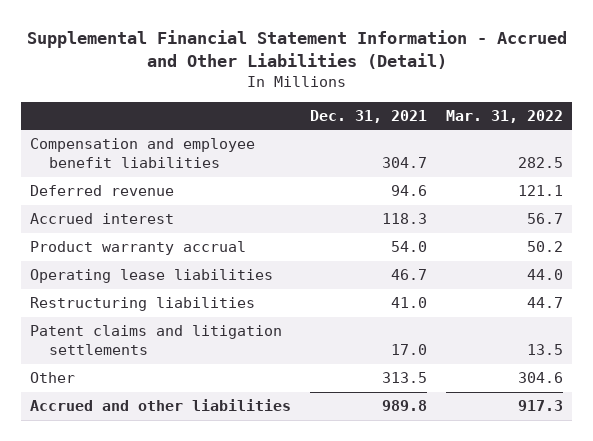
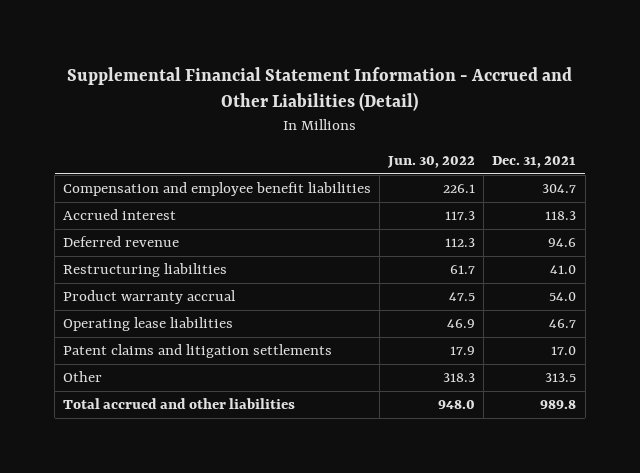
- | Dec. 31, 2021 | Mar. 31, 2022
+ | Jun. 30, 2022 | Dec. 31, 2021
moved down: Deferred revenue | 112.3 | 94.6
moved up: Restructuring liabilities | 61.7 | 41.0
- Accrued and other liabilities | 989.8 | 917.3
+ Total accrued and other liabilities | 948.0 | 989.8

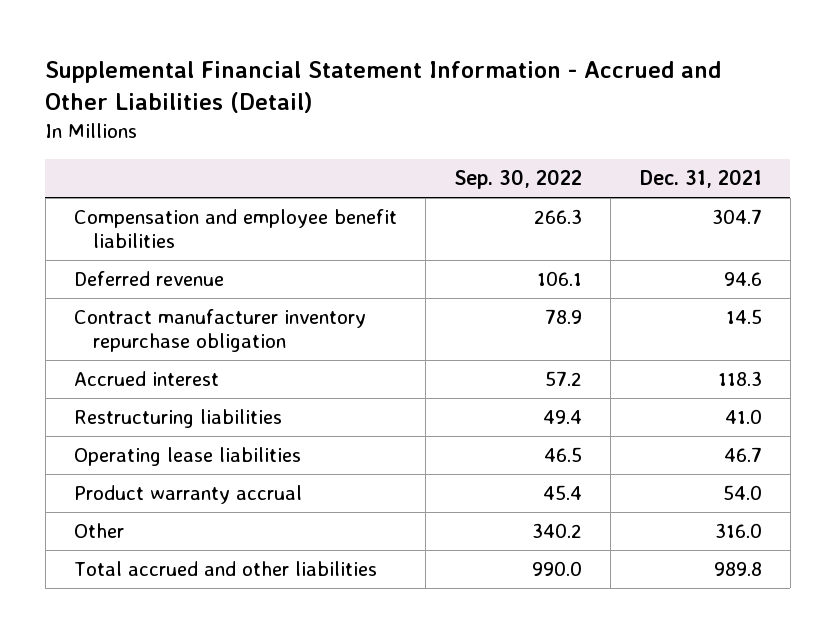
- | Jun. 30, 2022 | Dec. 31, 2021
+ | Sep. 30, 2022 | Dec. 31, 2021
+ Contract manufacturer inventory repurchase obligation | 78.9 | 14.5
moved down: Accrued interest | 57.2 | 118.3
- Patent claims and litigation settlements | 17.9 | 17.0
- Other | 318.3 | 313.5
moved down: Product warranty accrual | 45.4 | 54.0
+ Other | 340.2 | 316.0

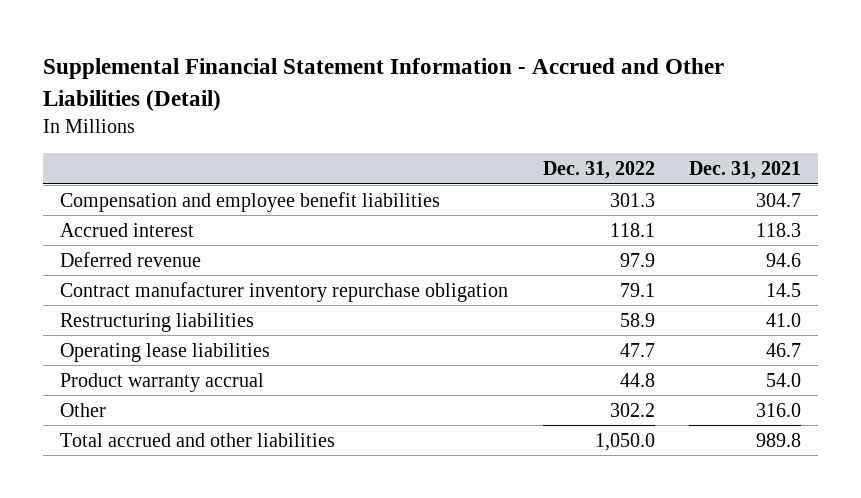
- | Sep. 30, 2022 | Dec. 31, 2021
+ | Dec. 31, 2022 | Dec. 31, 2021
moved up: Accrued interest | 118.1 | 118.3

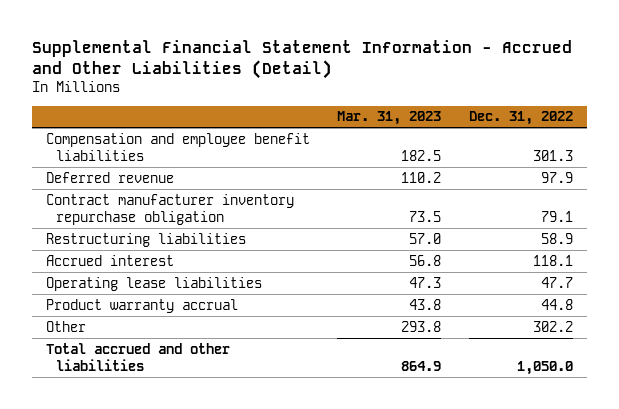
- | Dec. 31, 2022 | Dec. 31, 2021
+ | Mar. 31, 2023 | Dec. 31, 2022
moved down: Accrued interest | 56.8 | 118.1

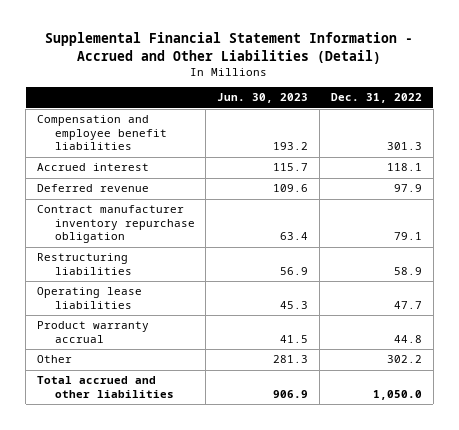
- | Mar. 31, 2023 | Dec. 31, 2022
+ | Jun. 30, 2023 | Dec. 31, 2022
moved up: Accrued interest | 115.7 | 118.1

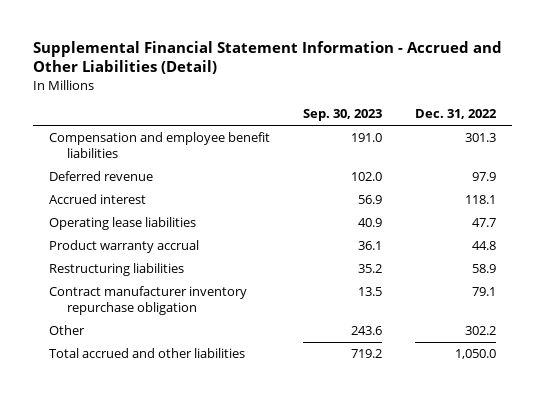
- | Jun. 30, 2023 | Dec. 31, 2022
+ | Sep. 30, 2023 | Dec. 31, 2022
moved down: Accrued interest | 56.9 | 118.1
moved down: Restructuring liabilities | 35.2 | 58.9
moved down: Contract manufacturer inventory repurchase obligation | 13.5 | 79.1

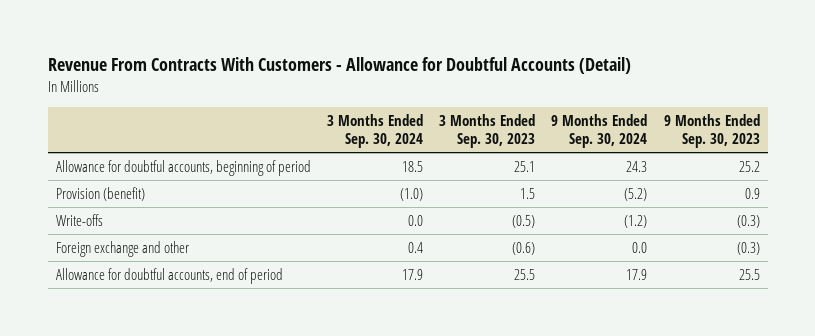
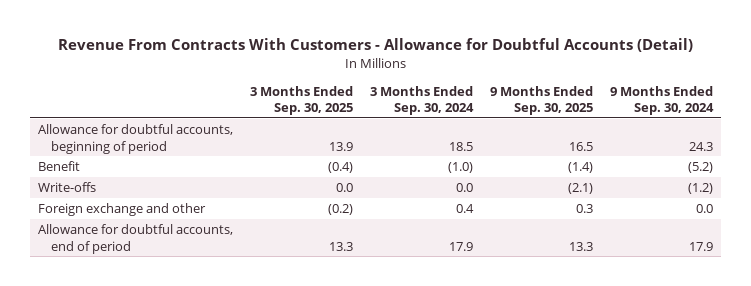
- | 3 Months Ended Sep. 30, 2024 | 3 Months Ended Sep. 30, 2023 | 9 Months Ended Sep. 30, 2024 | 9 Months Ended Sep. 30, 2023
+ | 3 Months Ended Sep. 30, 2025 | 3 Months Ended Sep. 30, 2024 | 9 Months Ended Sep. 30, 2025 | 9 Months Ended Sep. 30, 2024
- Provision (benefit) | (1.0) | 1.5 | (5.2) | 0.9
+ Benefit | (0.4) | (1.0) | (1.4) | (5.2)

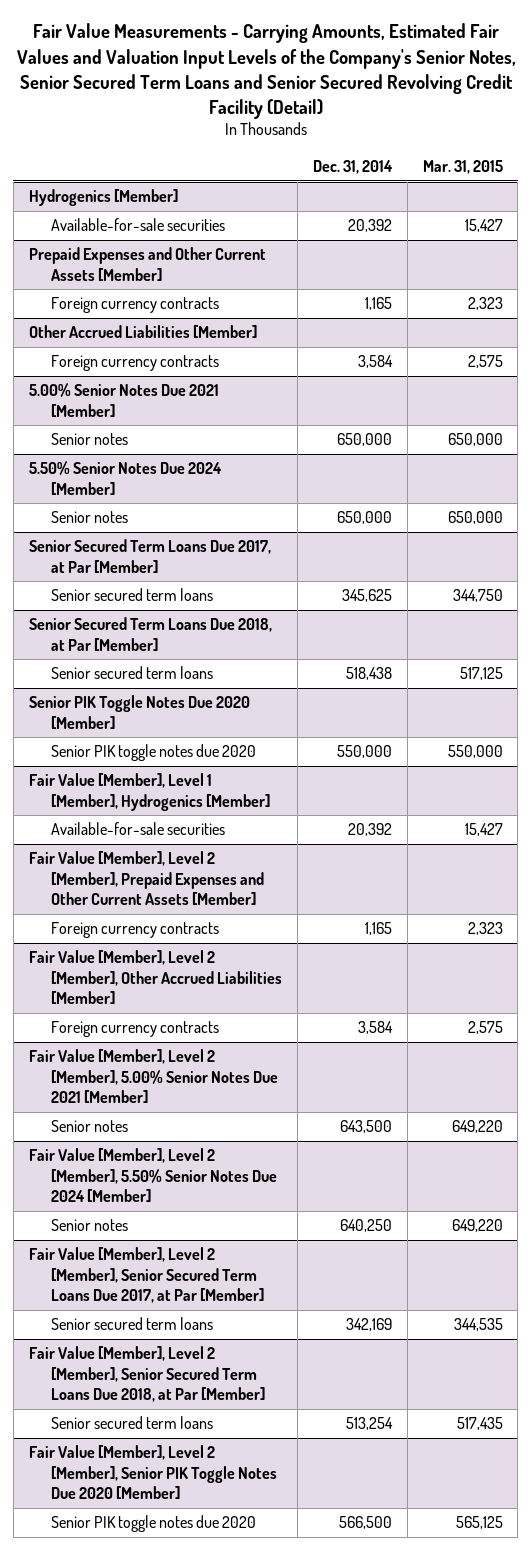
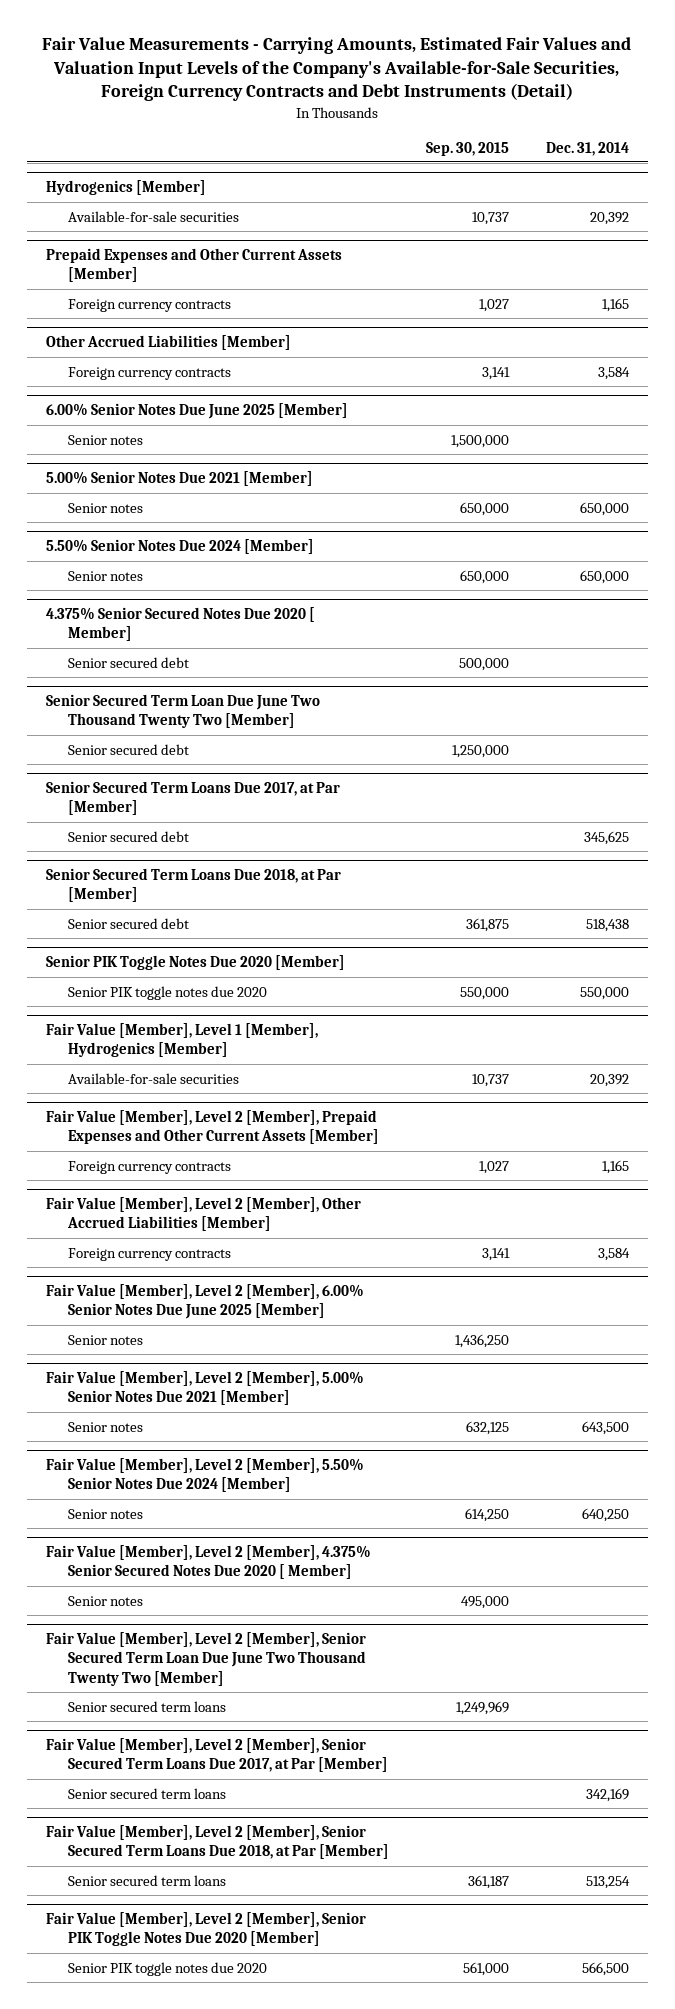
- Fair Value Measurements - Carrying Amounts, Estimated Fair Values and Valuation Input Levels of the Company's Senior Notes, Senior Secured Term Loans and Senior Secured Revolving Credit Facility (Detail)
+ Fair Value Measurements - Carrying Amounts, Estimated Fair Values and Valuation Input Levels of the Company's Available-for-Sale Securities, Foreign Currency Contracts and Debt Instruments (Detail)
- | Dec. 31, 2014 | Mar. 31, 2015
+ | Sep. 30, 2015 | Dec. 31, 2014
+ 6.00% Senior Notes Due June 2025 [Member]
+ Senior notes | 1,500,000 |
+ 4.375% Senior Secured Notes Due 2020 [ Member]
+ Senior secured debt | 500,000 |
+ Senior Secured Term Loan Due June Two Thousand Twenty Two [Member]
+ Senior secured debt | 1,250,000 |
@ Senior Secured Term Loans Due 2017, at Par [Member]
- Senior secured term loans | 345,625 | 344,750
+ Senior secured debt | | 345,625
@ Senior Secured Term Loans Due 2018, at Par [Member]
- Senior secured term loans | 518,438 | 517,125
+ Senior secured debt | 361,875 | 518,438
+ Fair Value [Member], Level 2 [Member], 6.00% Senior Notes Due June 2025 [Member]
+ Senior notes | 1,436,250 |
+ Fair Value [Member], Level 2 [Member], 4.375% Senior Secured Notes Due 2020 [ Member]
+ Senior notes | 495,000 |
+ Fair Value [Member], Level 2 [Member], Senior Secured Term Loan Due June Two Thousand Twenty Two [Member]
+ Senior secured term loans | 1,249,969 |

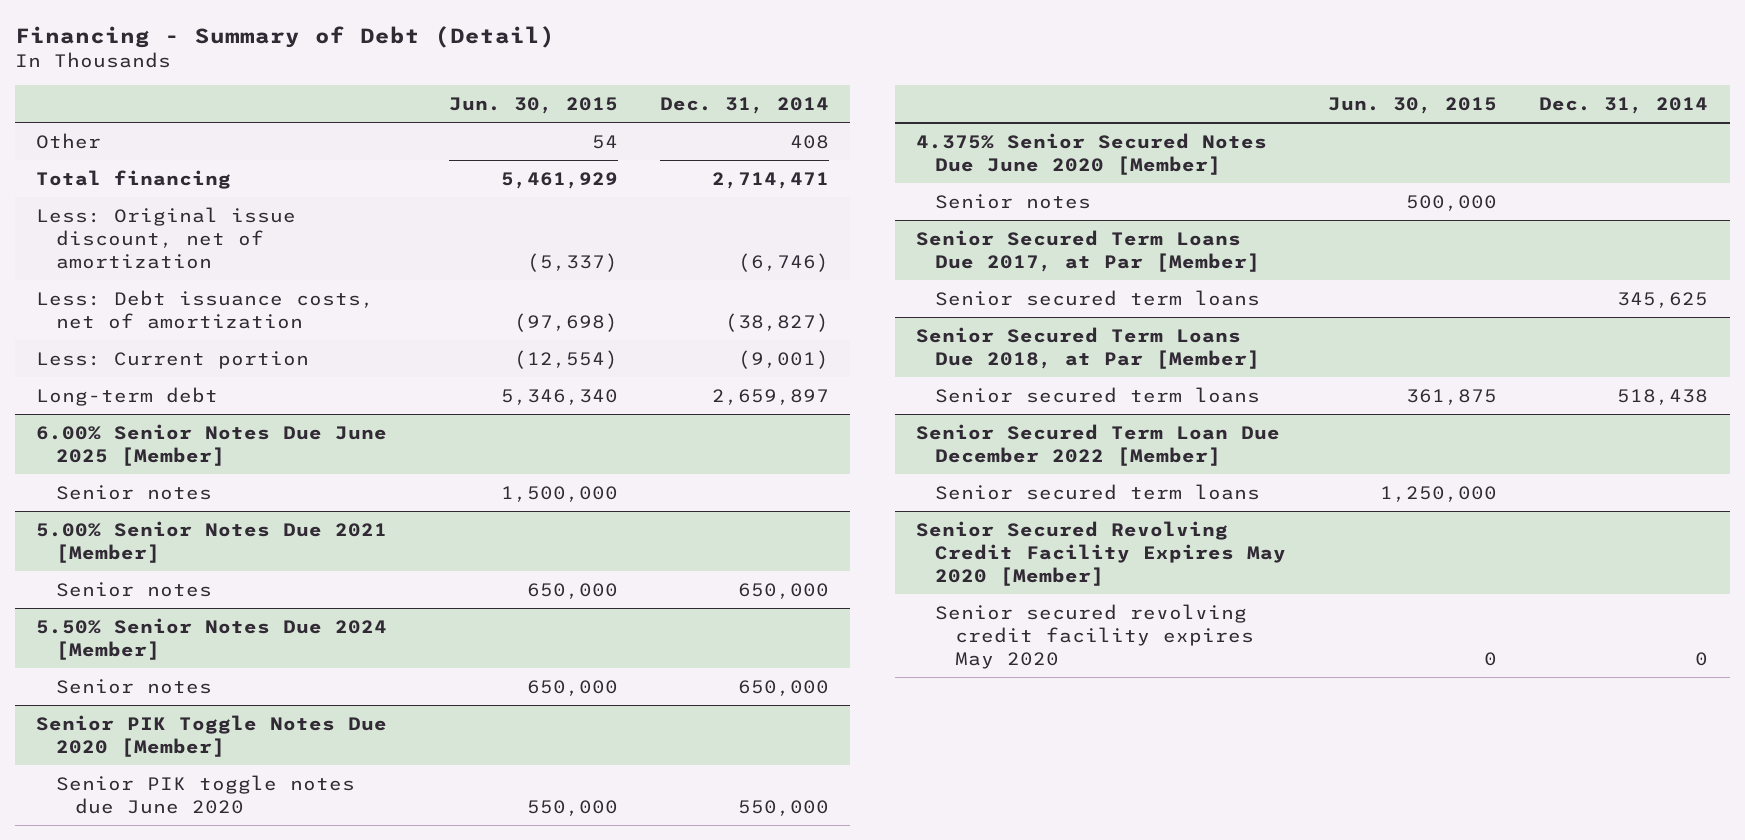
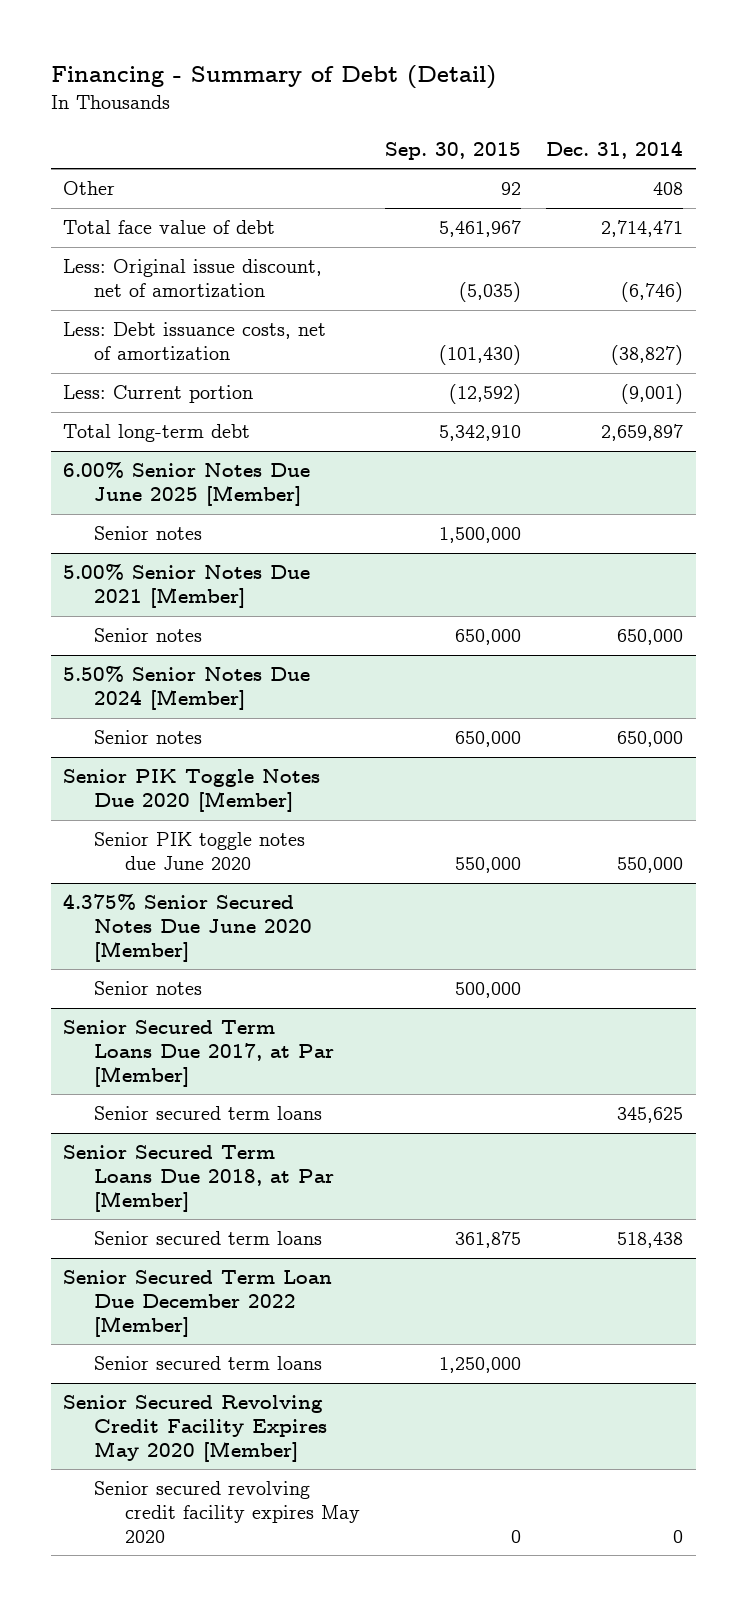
- | Jun. 30, 2015 | Dec. 31, 2014
+ | Sep. 30, 2015 | Dec. 31, 2014
- Total financing | 5,461,929 | 2,714,471
+ Total face value of debt | 5,461,967 | 2,714,471
- Long-term debt | 5,346,340 | 2,659,897
+ Total long-term debt | 5,342,910 | 2,659,897

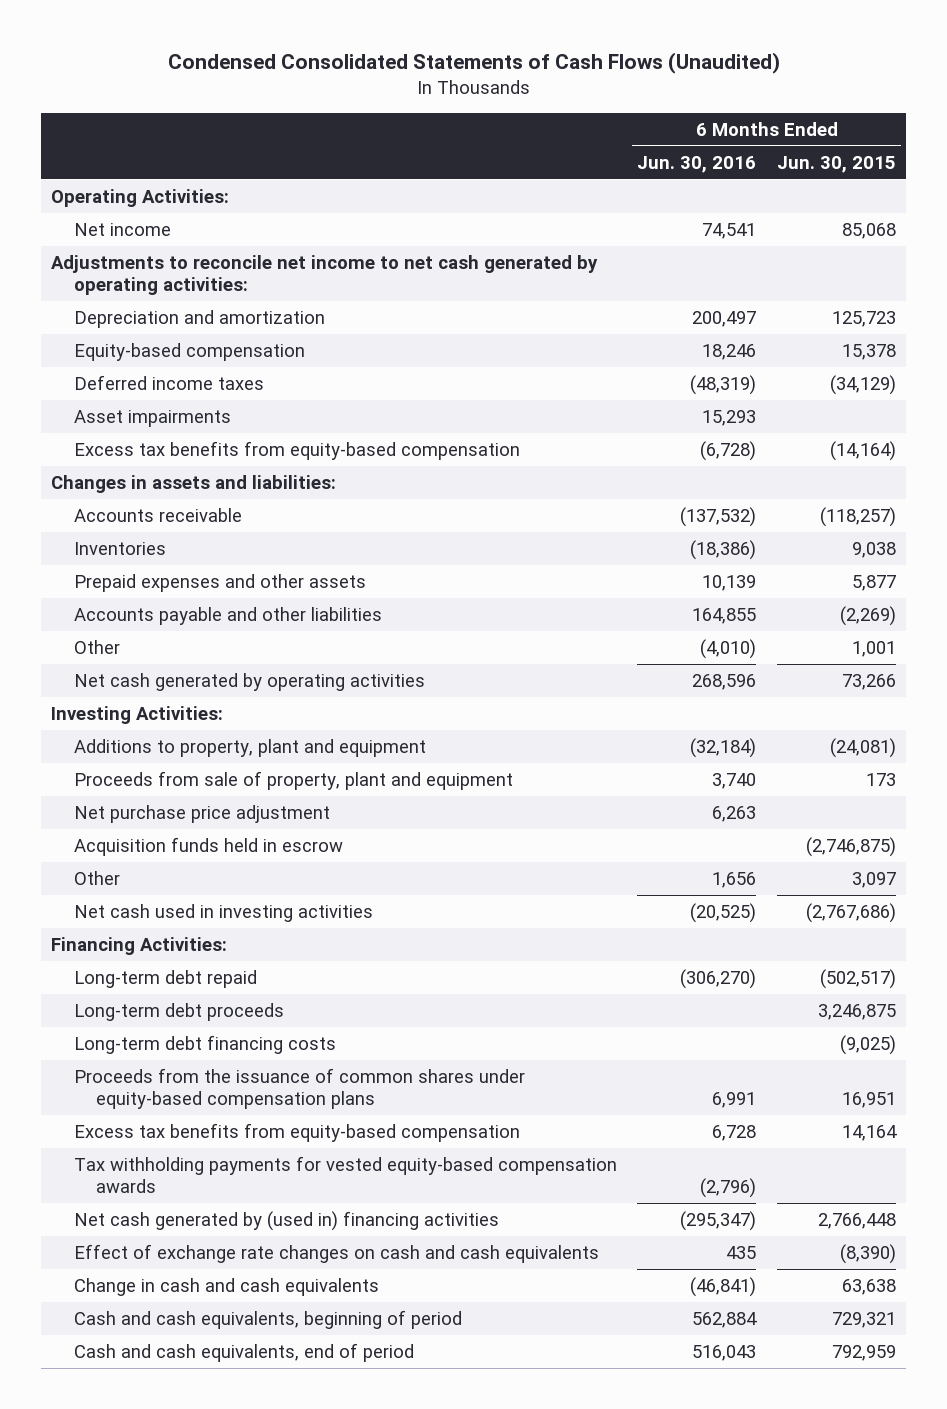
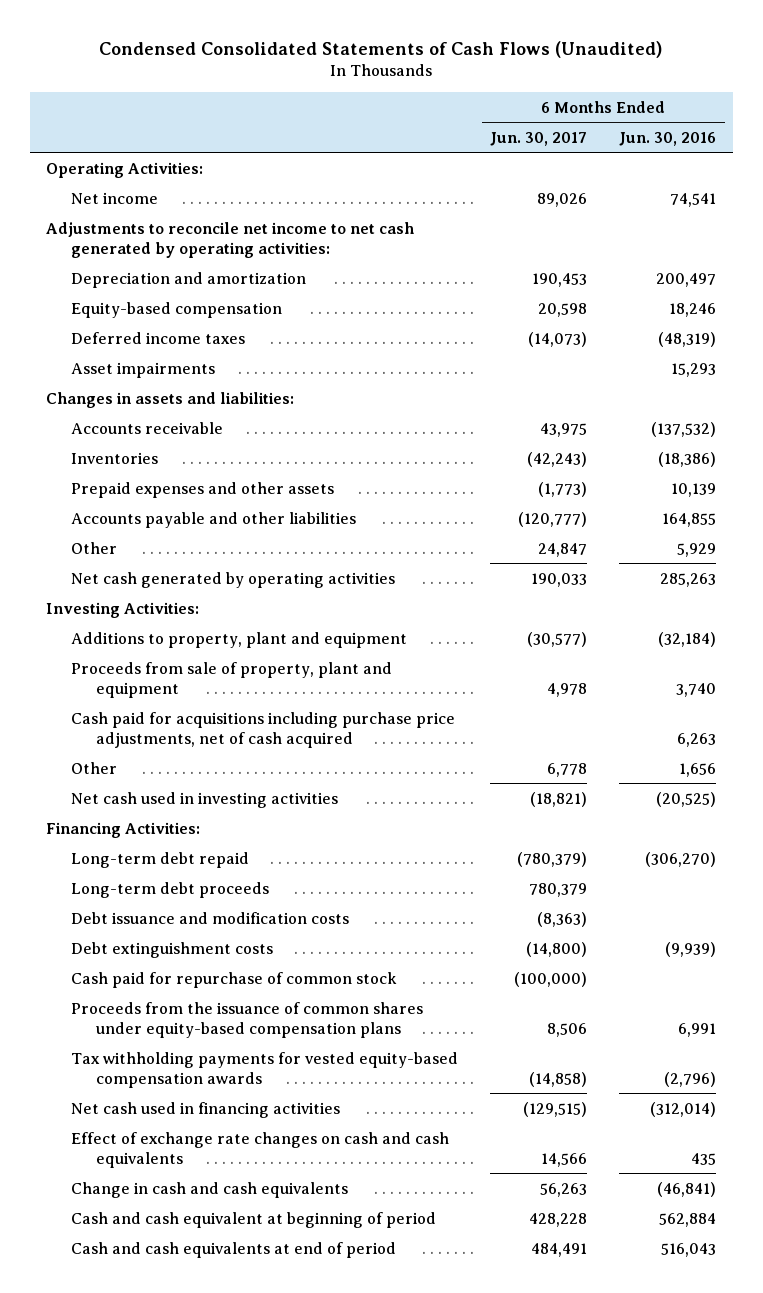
- | 6 Months Ended Jun. 30, 2016 | 6 Months Ended Jun. 30, 2015
+ | 6 Months Ended Jun. 30, 2017 | 6 Months Ended Jun. 30, 2016
- Excess tax benefits from equity-based compensation | (6,728) | (14,164)
- Other | (4,010) | 1,001
- Net cash generated by operating activities | 268,596 | 73,266
+ Other | 24,847 | 5,929
+ Net cash generated by operating activities | 190,033 | 285,263
- Net purchase price adjustment | 6,263 |
- Acquisition funds held in escrow | | (2,746,875)
+ Cash paid for acquisitions including purchase price adjustments, net of cash acquired | | 6,263
- Long-term debt financing costs | | (9,025)
+ Debt issuance and modification costs | (8,363) |
+ Debt extinguishment costs | (14,800) | (9,939)
+ Cash paid for repurchase of common stock | (100,000) |
- Excess tax benefits from equity-based compensation | 6,728 | 14,164
- Net cash generated by (used in) financing activities | (295,347) | 2,766,448
+ Net cash used in financing activities | (129,515) | (312,014)
- Cash and cash equivalents, beginning of period | 562,884 | 729,321
- Cash and cash equivalents, end of period | 516,043 | 792,959
+ Cash and cash equivalent at beginning of period | 428,228 | 562,884
+ Cash and cash equivalents at end of period | 484,491 | 516,043

